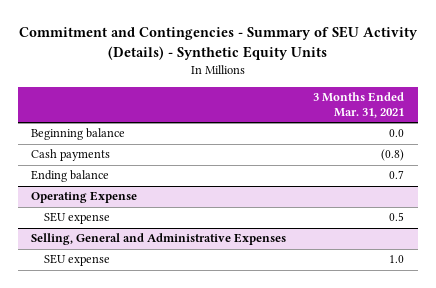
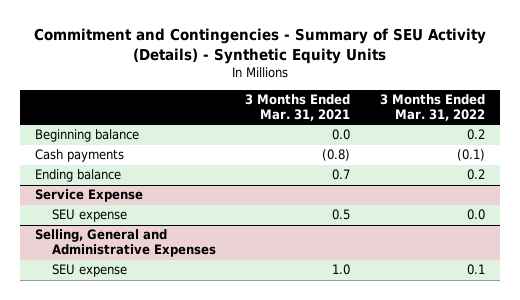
- | 3 Months Ended Mar. 31, 2021
+ | 3 Months Ended Mar. 31, 2021 | 3 Months Ended Mar. 31, 2022
- Operating Expense
+ Service Expense

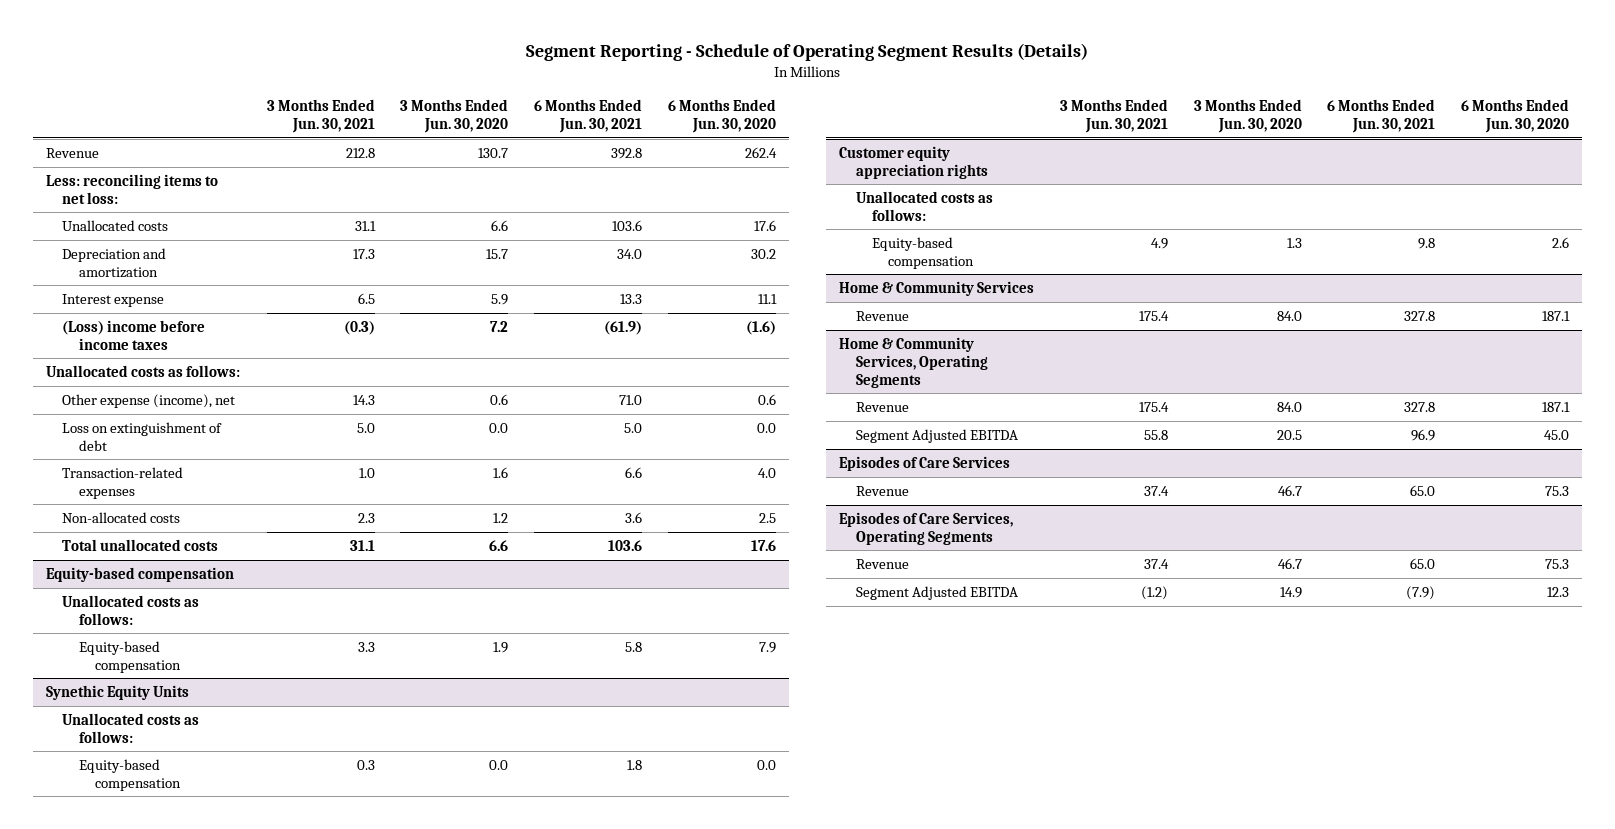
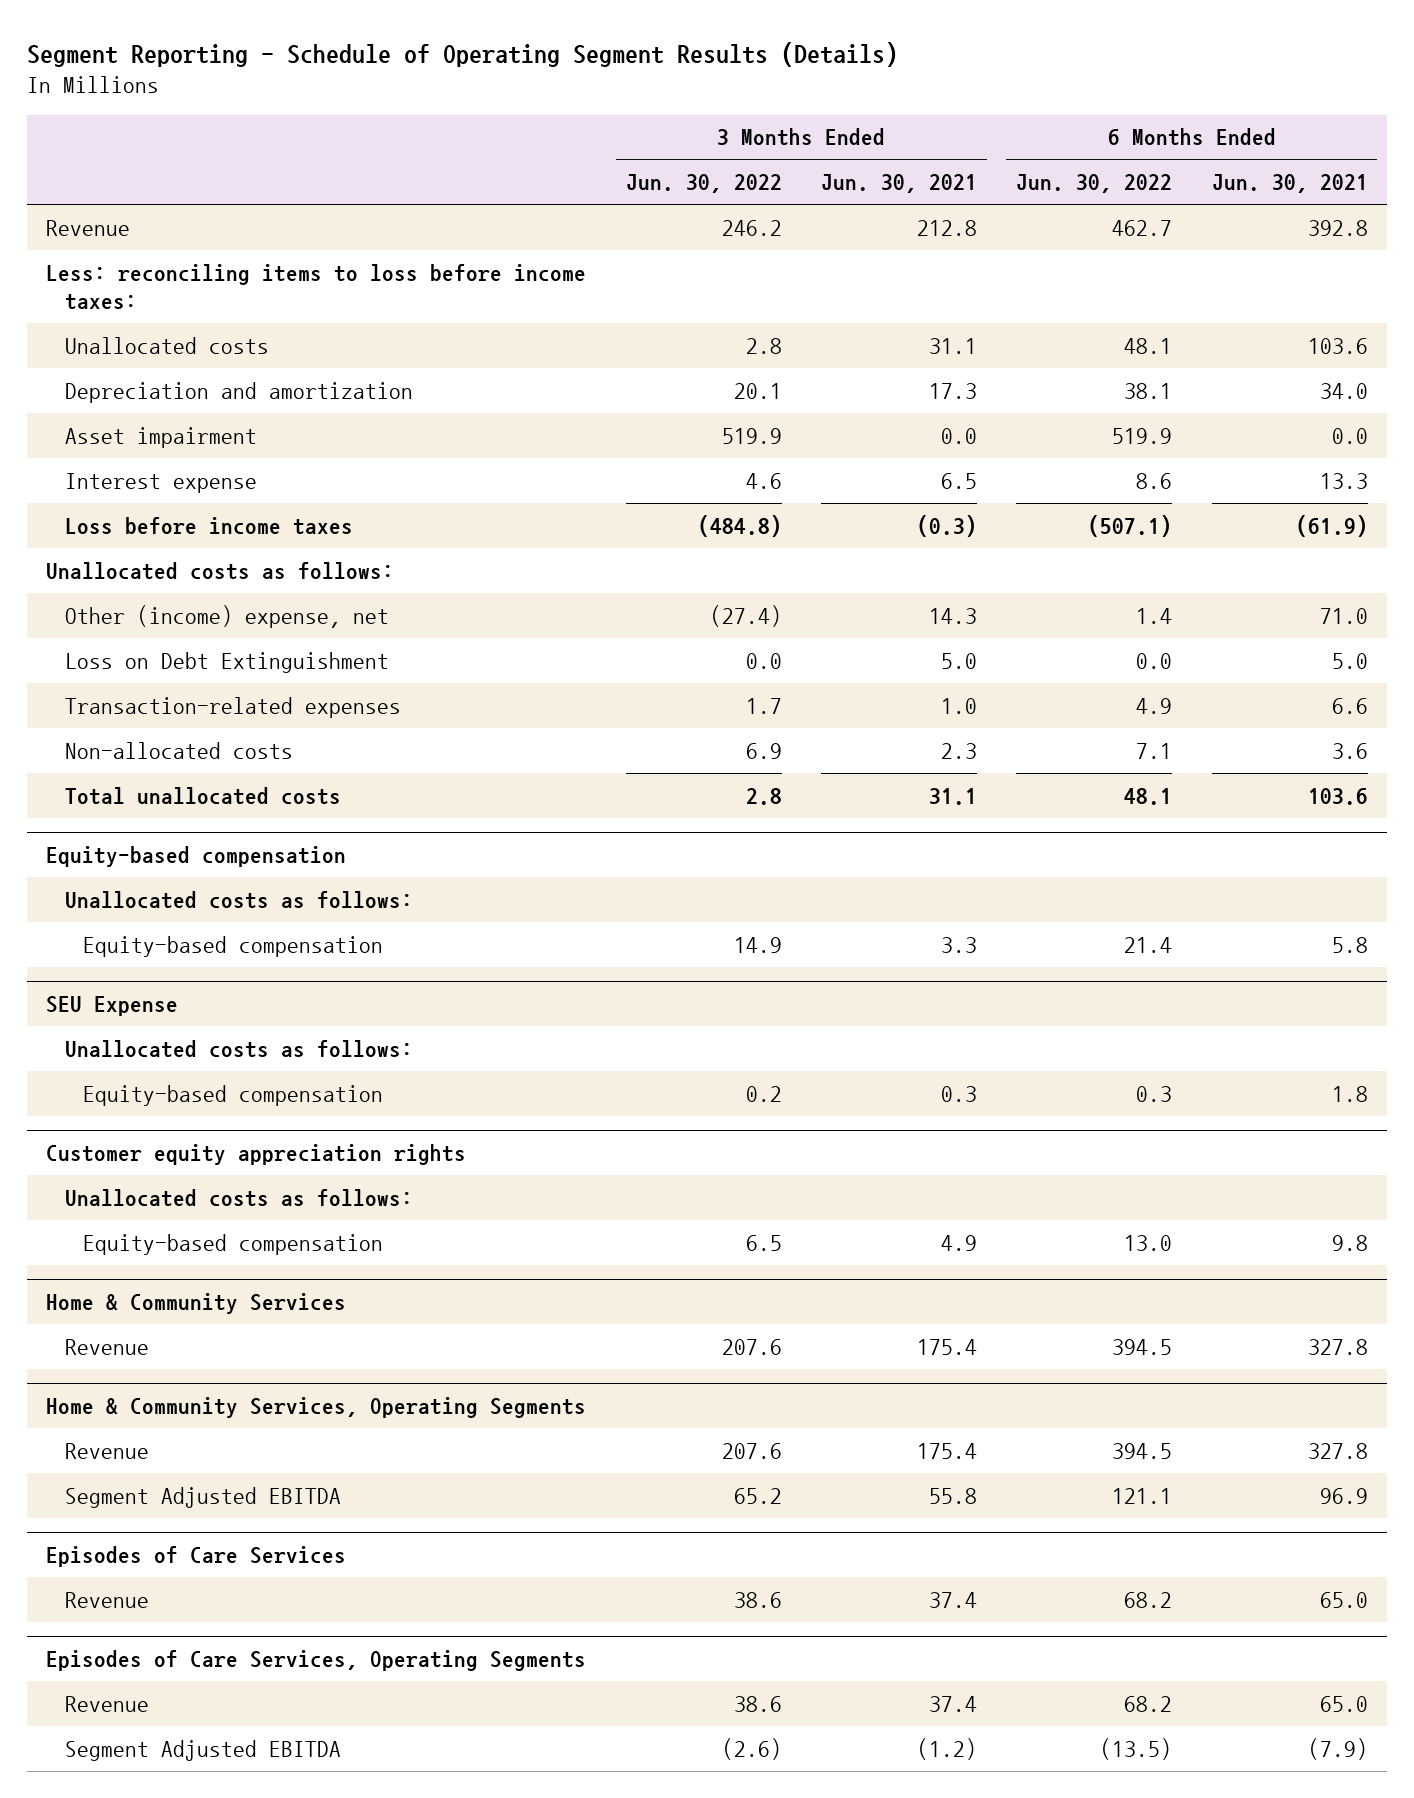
- | 3 Months Ended Jun. 30, 2021 | 3 Months Ended Jun. 30, 2020 | 6 Months Ended Jun. 30, 2021 | 6 Months Ended Jun. 30, 2020
+ | 3 Months Ended Jun. 30, 2022 | 3 Months Ended Jun. 30, 2021 | 6 Months Ended Jun. 30, 2022 | 6 Months Ended Jun. 30, 2021
- Less: reconciling items to net loss:
+ Less: reconciling items to loss before income taxes:
+ Asset impairment | 519.9 | 0.0 | 519.9 | 0.0
- (Loss) income before income taxes | (0.3) | 7.2 | (61.9) | (1.6)
+ Loss before income taxes | (484.8) | (0.3) | (507.1) | (61.9)
- Other expense (income), net | 14.3 | 0.6 | 71.0 | 0.6
- Loss on extinguishment of debt | 5.0 | 0.0 | 5.0 | 0.0
+ Other (income) expense, net | (27.4) | 14.3 | 1.4 | 71.0
+ Loss on Debt Extinguishment | 0.0 | 5.0 | 0.0 | 5.0
- Synethic Equity Units
+ SEU Expense

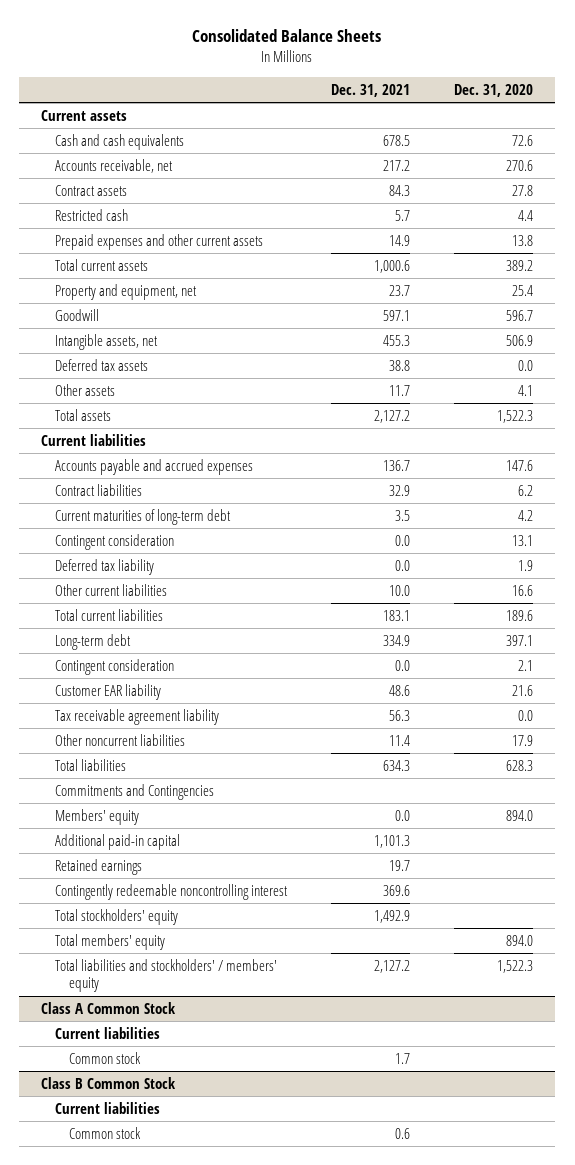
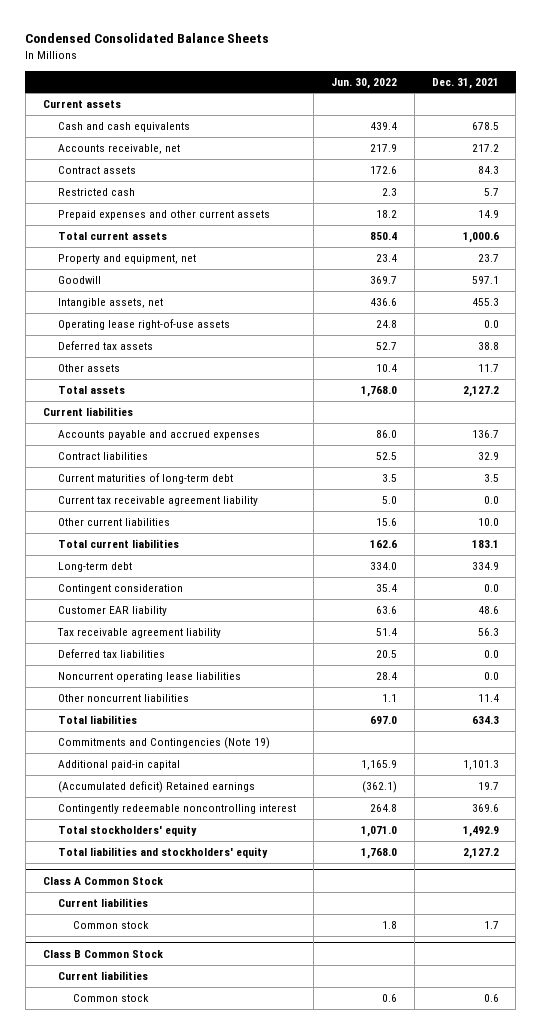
- Consolidated Balance Sheets
+ Condensed Consolidated Balance Sheets
- | Dec. 31, 2021 | Dec. 31, 2020
+ | Jun. 30, 2022 | Dec. 31, 2021
+ Operating lease right-of-use assets | 24.8 | 0.0
- Contingent consideration | 0.0 | 13.1
- Deferred tax liability | 0.0 | 1.9
+ Current tax receivable agreement liability | 5.0 | 0.0
+ Deferred tax liabilities | 20.5 | 0.0
+ Noncurrent operating lease liabilities | 28.4 | 0.0
- Commitments and Contingencies
- Members' equity | 0.0 | 894.0
+ Commitments and Contingencies (Note 19)
- Retained earnings | 19.7 |
+ (Accumulated deficit) Retained earnings | (362.1) | 19.7
- Total members' equity | | 894.0
- Total liabilities and stockholders' / members' equity | 2,127.2 | 1,522.3
+ Total liabilities and stockholders' equity | 1,768.0 | 2,127.2

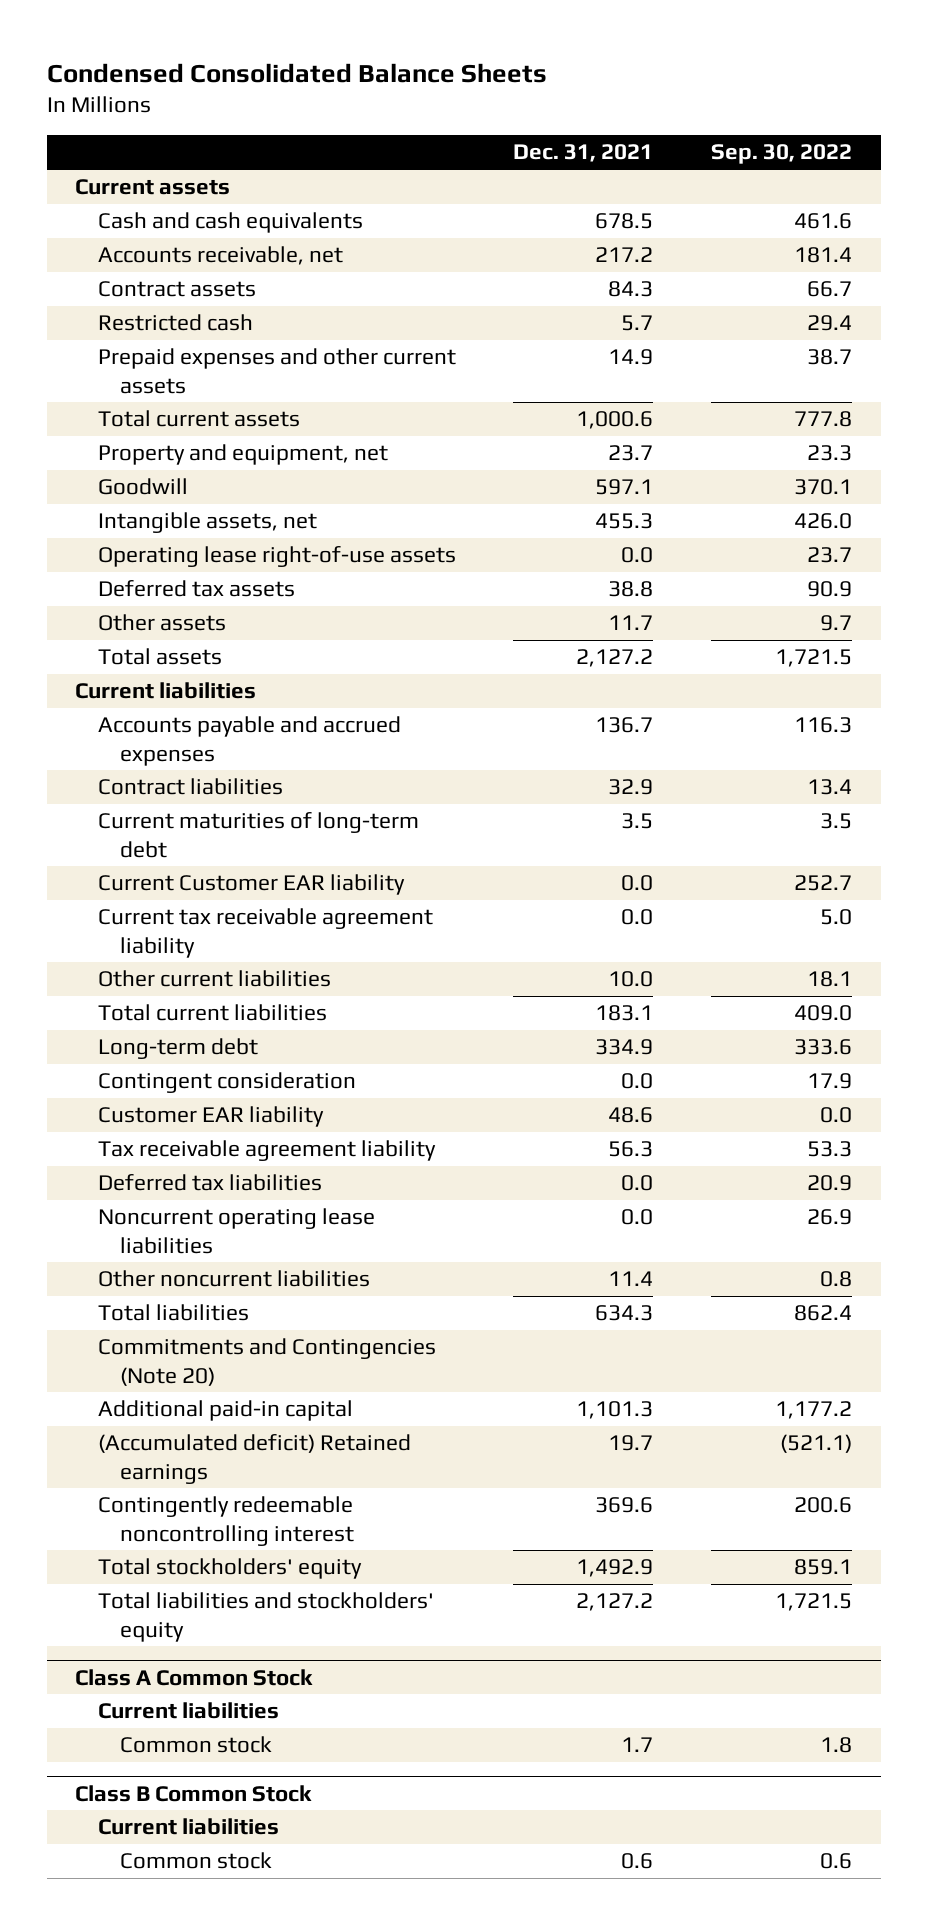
- | Jun. 30, 2022 | Dec. 31, 2021
+ | Dec. 31, 2021 | Sep. 30, 2022
+ Current Customer EAR liability | 0.0 | 252.7
- Commitments and Contingencies (Note 19)
+ Commitments and Contingencies (Note 20)

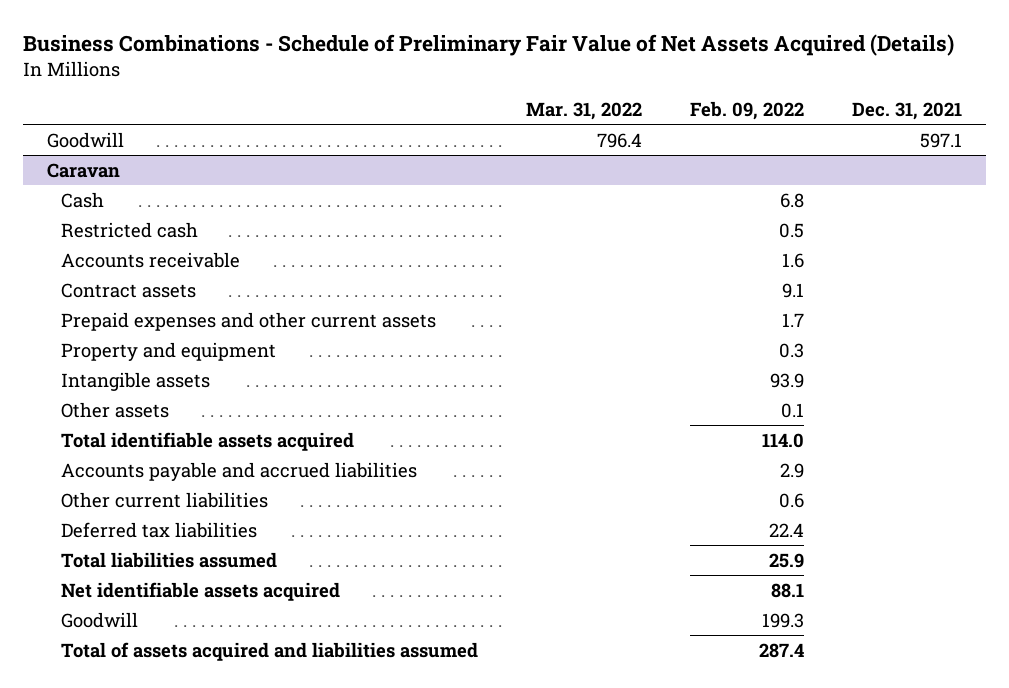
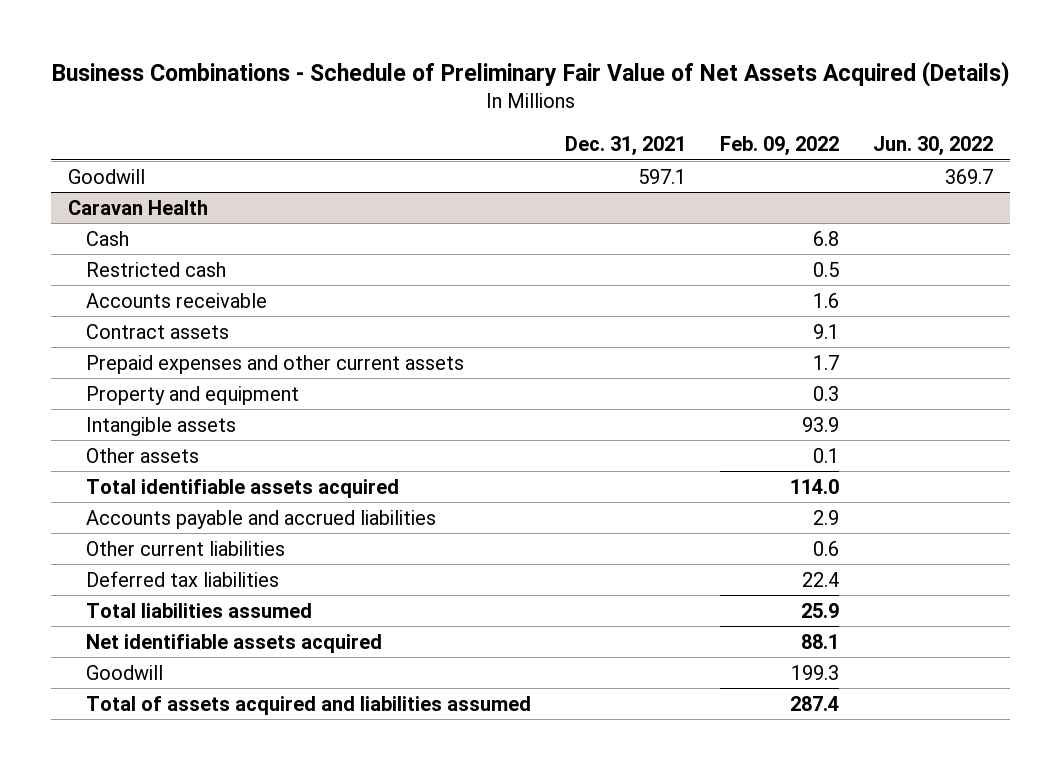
- | Mar. 31, 2022 | Feb. 09, 2022 | Dec. 31, 2021
+ | Dec. 31, 2021 | Feb. 09, 2022 | Jun. 30, 2022
- Caravan
+ Caravan Health

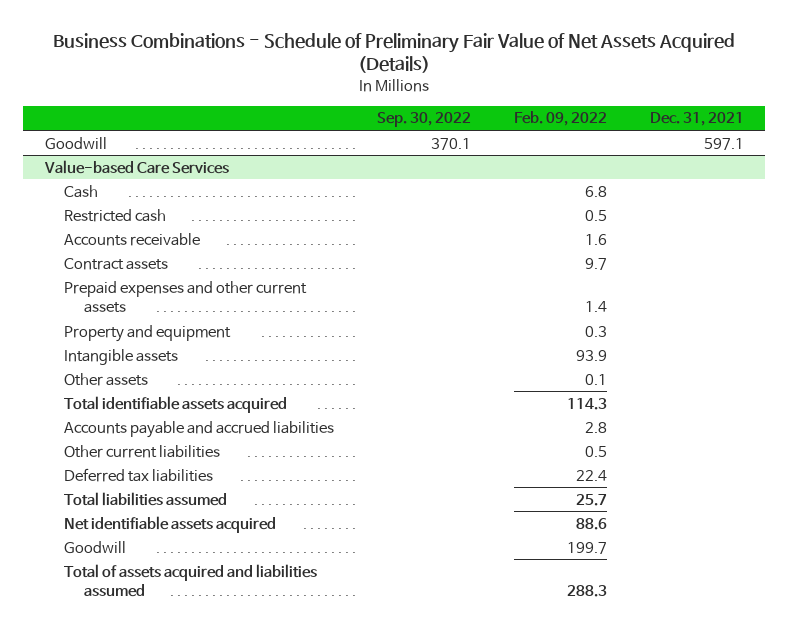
- | Dec. 31, 2021 | Feb. 09, 2022 | Jun. 30, 2022
+ | Sep. 30, 2022 | Feb. 09, 2022 | Dec. 31, 2021
- Caravan Health
+ Value-based Care Services
- Contract assets | | 9.1 |
- Prepaid expenses and other current assets | | 1.7 |
+ Contract assets | | 9.7 |
+ Prepaid expenses and other current assets | | 1.4 |
- Total identifiable assets acquired | | 114.0 |
- Accounts payable and accrued liabilities | | 2.9 |
- Other current liabilities | | 0.6 |
+ Total identifiable assets acquired | | 114.3 |
+ Accounts payable and accrued liabilities | | 2.8 |
+ Other current liabilities | | 0.5 |
- Total liabilities assumed | | 25.9 |
- Net identifiable assets acquired | | 88.1 |
- Goodwill | | 199.3 |
- Total of assets acquired and liabilities assumed | | 287.4 |
+ Total liabilities assumed | | 25.7 |
+ Net identifiable assets acquired | | 88.6 |
+ Goodwill | | 199.7 |
+ Total of assets acquired and liabilities assumed | | 288.3 |

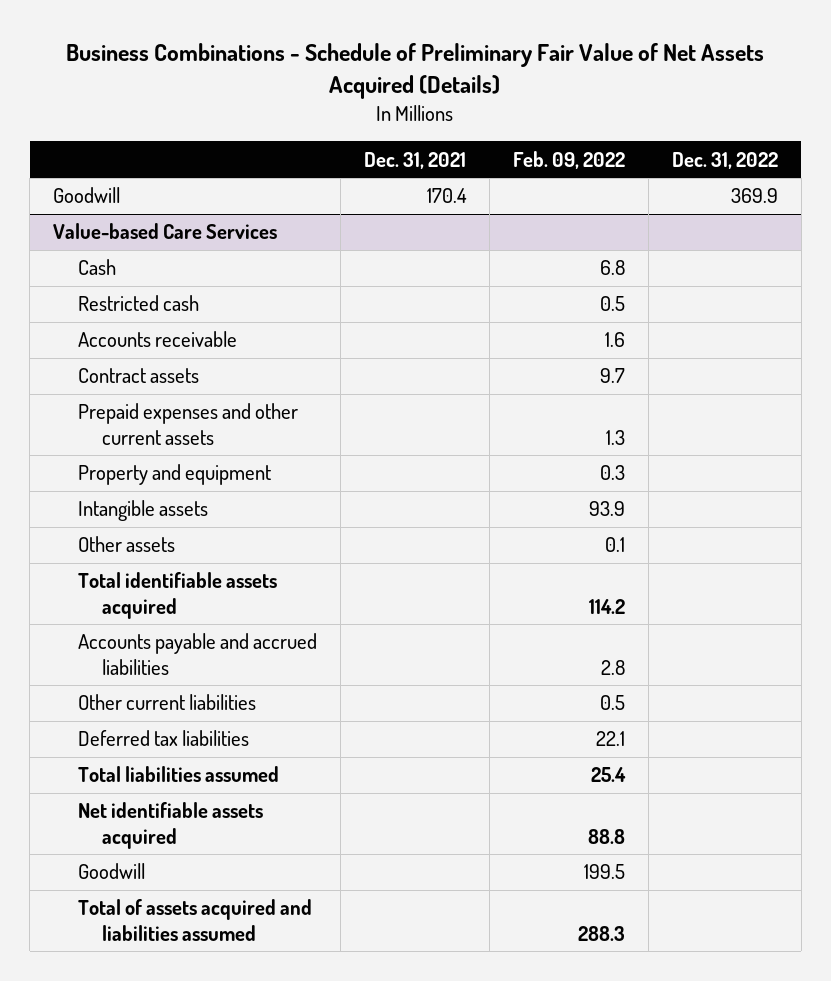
- | Sep. 30, 2022 | Feb. 09, 2022 | Dec. 31, 2021
+ | Dec. 31, 2021 | Feb. 09, 2022 | Dec. 31, 2022
- Goodwill | 370.1 | | 597.1
+ Goodwill | 170.4 | | 369.9
@ Value-based Care Services
- Prepaid expenses and other current assets | | 1.4 |
+ Prepaid expenses and other current assets | | 1.3 |
- Total identifiable assets acquired | | 114.3 |
+ Total identifiable assets acquired | | 114.2 |
- Deferred tax liabilities | | 22.4 |
- Total liabilities assumed | | 25.7 |
- Net identifiable assets acquired | | 88.6 |
- Goodwill | | 199.7 |
+ Deferred tax liabilities | | 22.1 |
+ Total liabilities assumed | | 25.4 |
+ Net identifiable assets acquired | | 88.8 |
+ Goodwill | | 199.5 |

